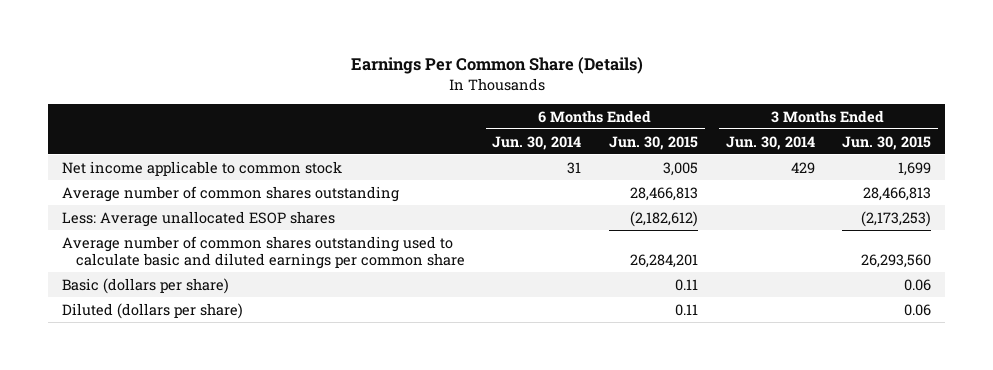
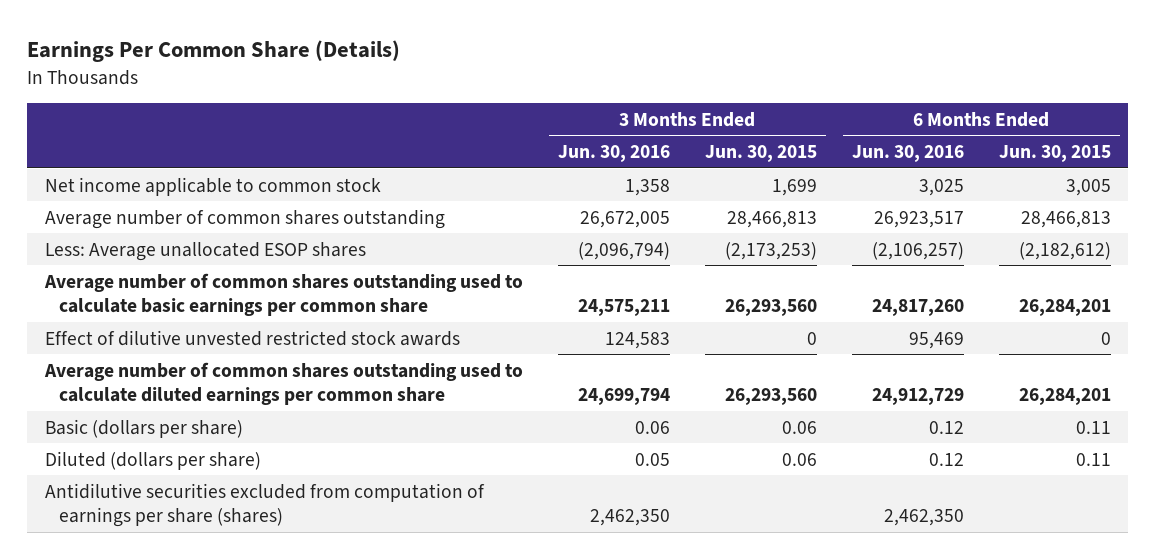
- | 6 Months Ended Jun. 30, 2014 | 6 Months Ended Jun. 30, 2015 | 3 Months Ended Jun. 30, 2014 | 3 Months Ended Jun. 30, 2015
+ | 3 Months Ended Jun. 30, 2016 | 3 Months Ended Jun. 30, 2015 | 6 Months Ended Jun. 30, 2016 | 6 Months Ended Jun. 30, 2015
- Average number of common shares outstanding used to calculate basic and diluted earnings per common share | | 26,284,201 | | 26,293,560
+ Average number of common shares outstanding used to calculate basic earnings per common share | 24,575,211 | 26,293,560 | 24,817,260 | 26,284,201
+ Effect of dilutive unvested restricted stock awards | 124,583 | 0 | 95,469 | 0
+ Average number of common shares outstanding used to calculate diluted earnings per common share | 24,699,794 | 26,293,560 | 24,912,729 | 26,284,201
+ Antidilutive securities excluded from computation of earnings per share (shares) | 2,462,350 | | 2,462,350 |

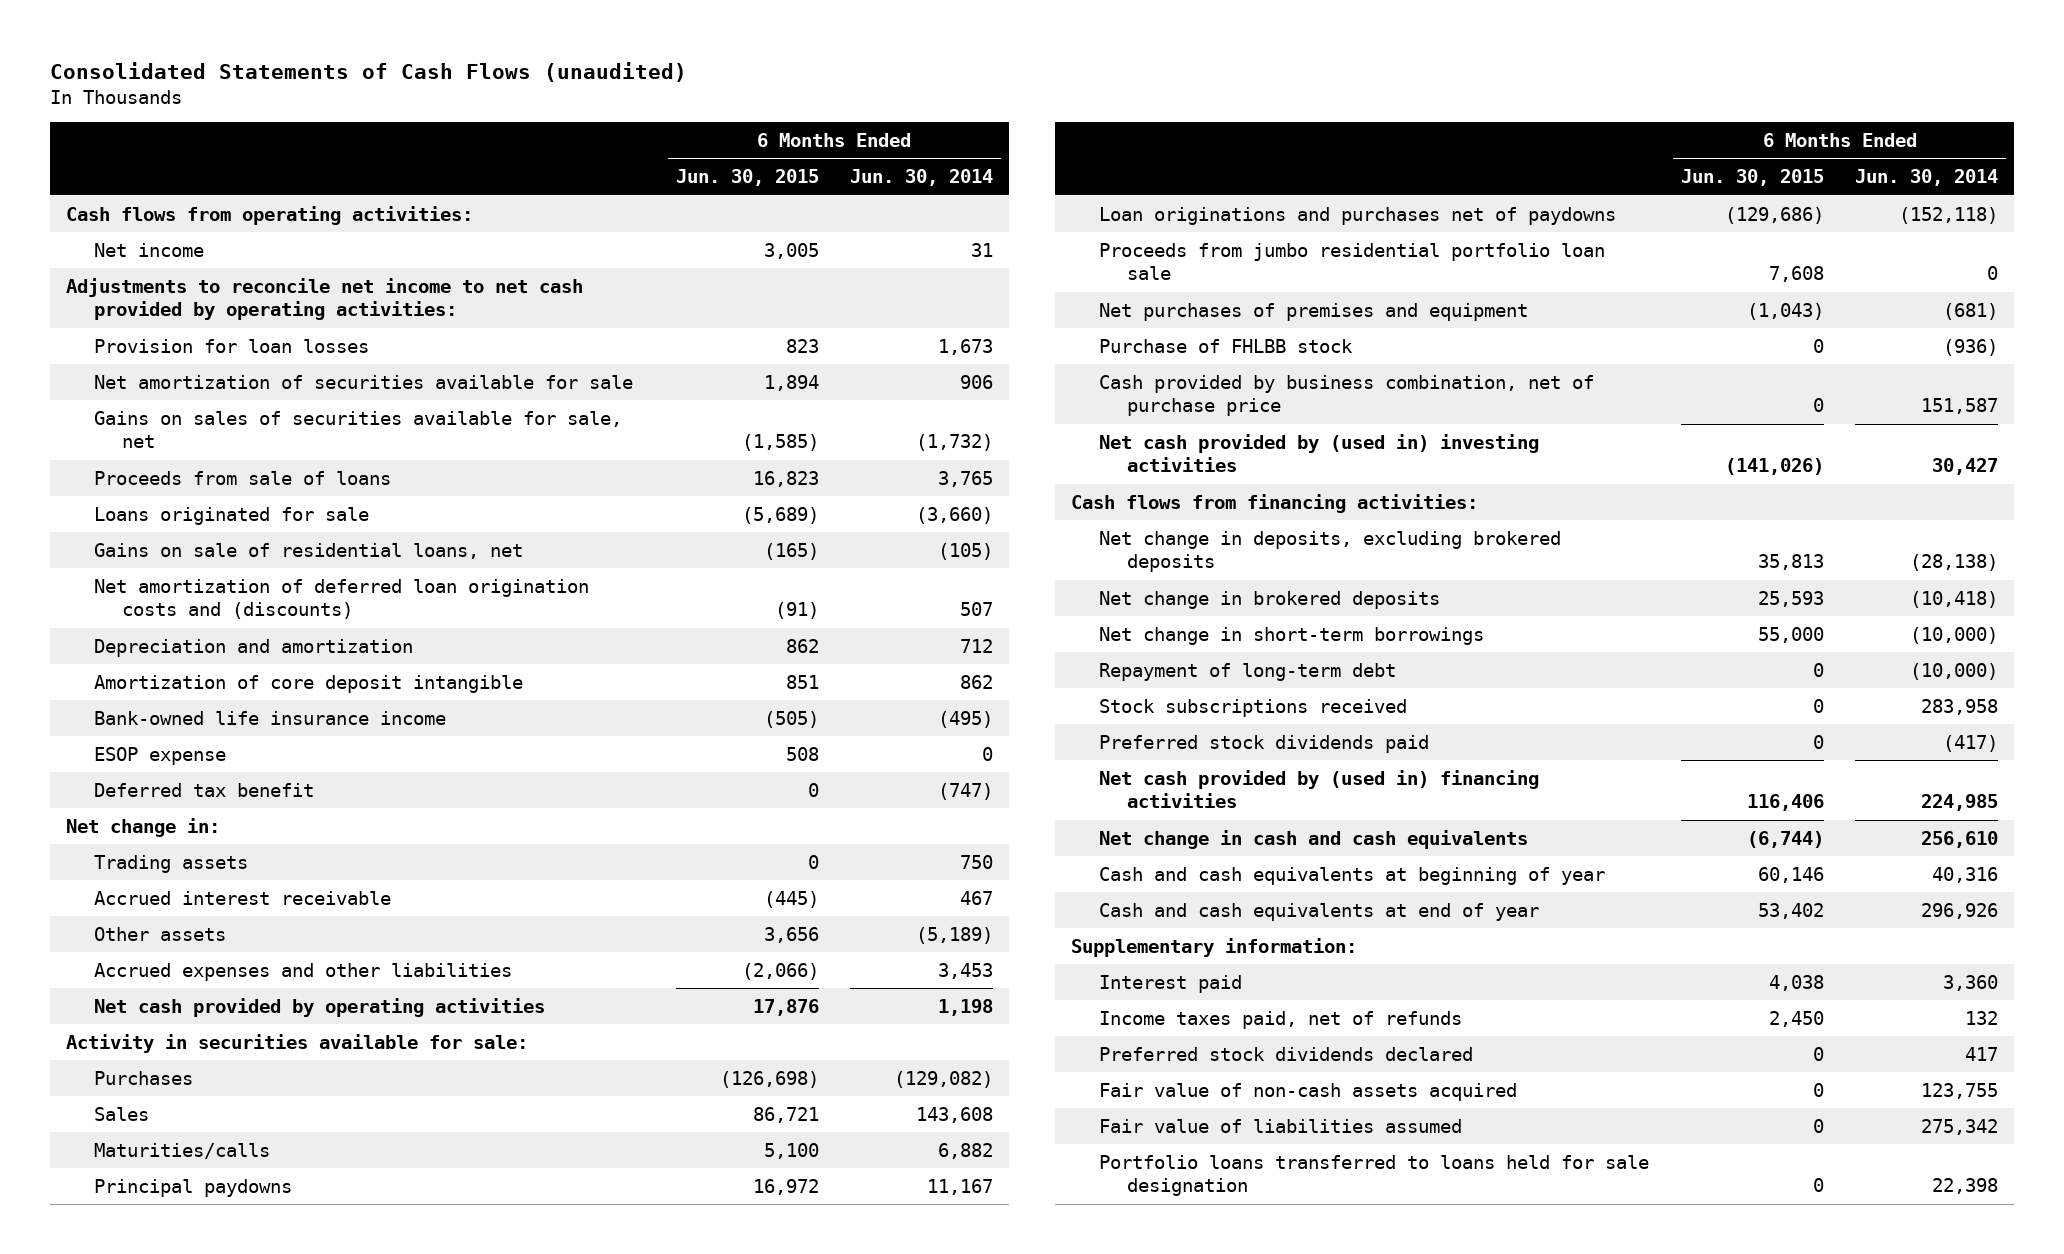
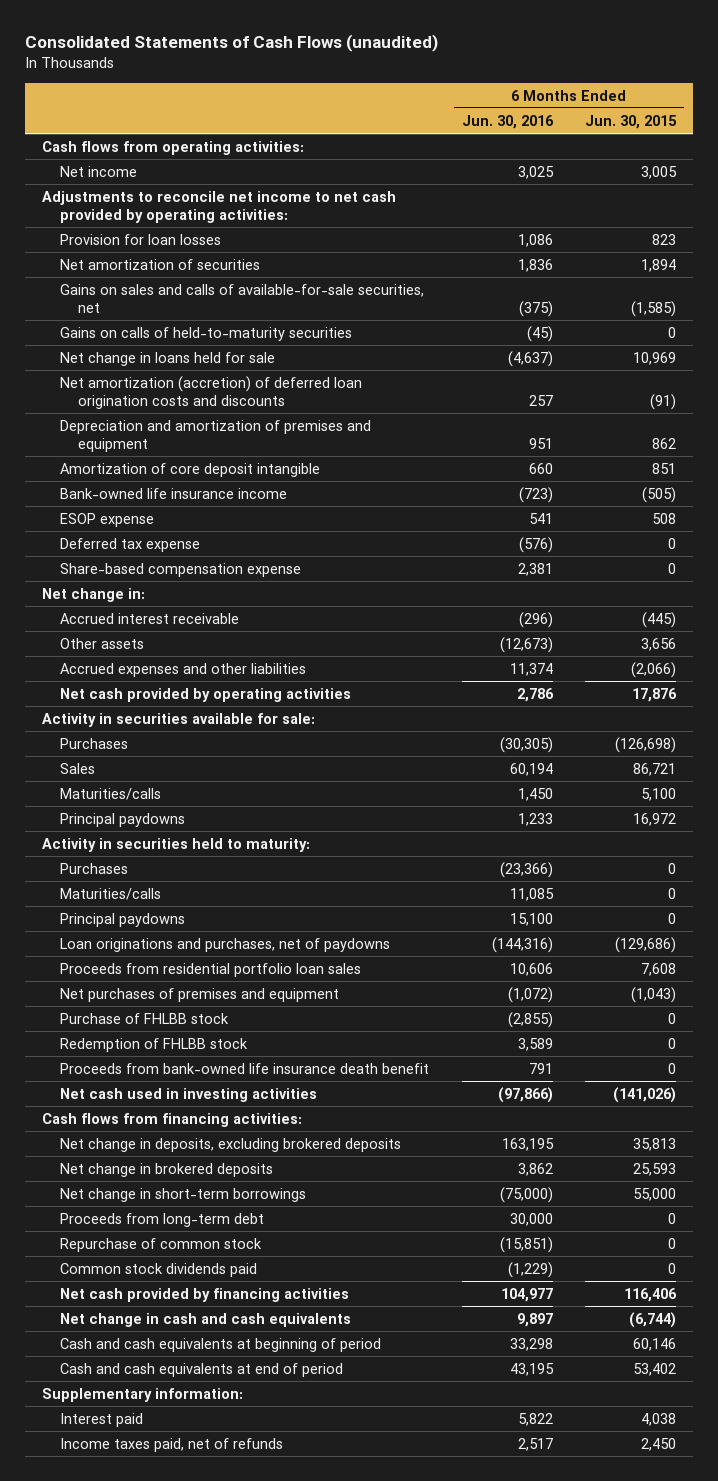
- | 6 Months Ended Jun. 30, 2015 | 6 Months Ended Jun. 30, 2014
+ | 6 Months Ended Jun. 30, 2016 | 6 Months Ended Jun. 30, 2015
- Net amortization of securities available for sale | 1,894 | 906
- Gains on sales of securities available for sale, net | (1,585) | (1,732)
- Proceeds from sale of loans | 16,823 | 3,765
- Loans originated for sale | (5,689) | (3,660)
- Gains on sale of residential loans, net | (165) | (105)
- Net amortization of deferred loan origination costs and (discounts) | (91) | 507
- Depreciation and amortization | 862 | 712
+ Net amortization of securities | 1,836 | 1,894
+ Gains on sales and calls of available-for-sale securities, net | (375) | (1,585)
+ Gains on calls of held-to-maturity securities | (45) | 0
+ Net change in loans held for sale | (4,637) | 10,969
+ Net amortization (accretion) of deferred loan origination costs and discounts | 257 | (91)
+ Depreciation and amortization of premises and equipment | 951 | 862
- Deferred tax benefit | 0 | (747)
+ Deferred tax expense | (576) | 0
+ Share-based compensation expense | 2,381 | 0
- Trading assets | 0 | 750
- Loan originations and purchases net of paydowns | (129,686) | (152,118)
- Proceeds from jumbo residential portfolio loan sale | 7,608 | 0
+ Activity in securities held to maturity:
+ Purchases | (23,366) | 0
+ Maturities/calls | 11,085 | 0
+ Principal paydowns | 15,100 | 0
+ Loan originations and purchases, net of paydowns | (144,316) | (129,686)
+ Proceeds from residential portfolio loan sales | 10,606 | 7,608
- Cash provided by business combination, net of purchase price | 0 | 151,587
- Net cash provided by (used in) investing activities | (141,026) | 30,427
+ Redemption of FHLBB stock | 3,589 | 0
+ Proceeds from bank-owned life insurance death benefit | 791 | 0
+ Net cash used in investing activities | (97,866) | (141,026)
- Repayment of long-term debt | 0 | (10,000)
- Stock subscriptions received | 0 | 283,958
- Preferred stock dividends paid | 0 | (417)
- Net cash provided by (used in) financing activities | 116,406 | 224,985
+ Proceeds from long-term debt | 30,000 | 0
+ Repurchase of common stock | (15,851) | 0
+ Common stock dividends paid | (1,229) | 0
+ Net cash provided by financing activities | 104,977 | 116,406
- Cash and cash equivalents at beginning of year | 60,146 | 40,316
- Cash and cash equivalents at end of year | 53,402 | 296,926
+ Cash and cash equivalents at beginning of period | 33,298 | 60,146
+ Cash and cash equivalents at end of period | 43,195 | 53,402
- Preferred stock dividends declared | 0 | 417
- Fair value of non-cash assets acquired | 0 | 123,755
- Fair value of liabilities assumed | 0 | 275,342
- Portfolio loans transferred to loans held for sale designation | 0 | 22,398

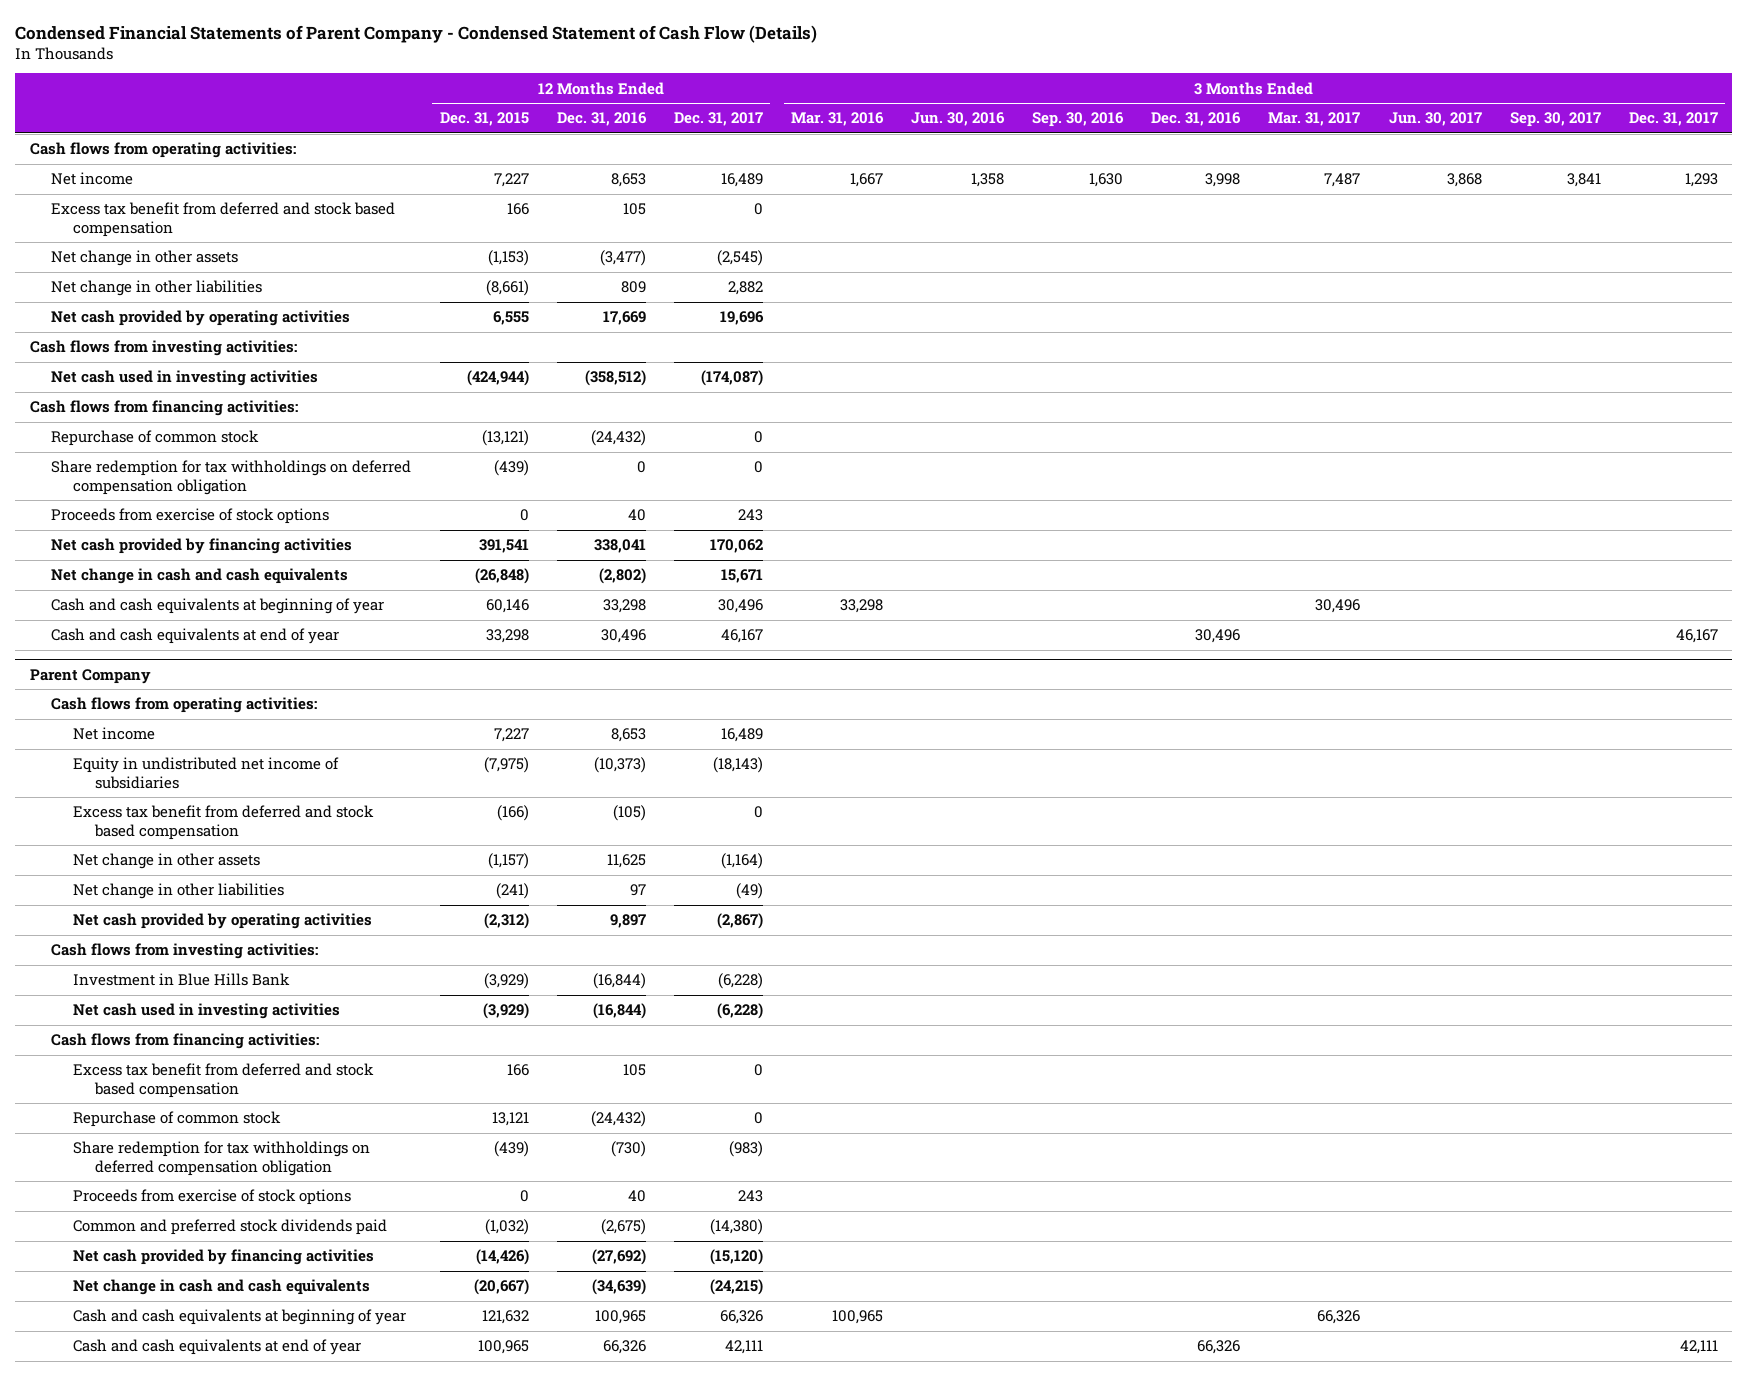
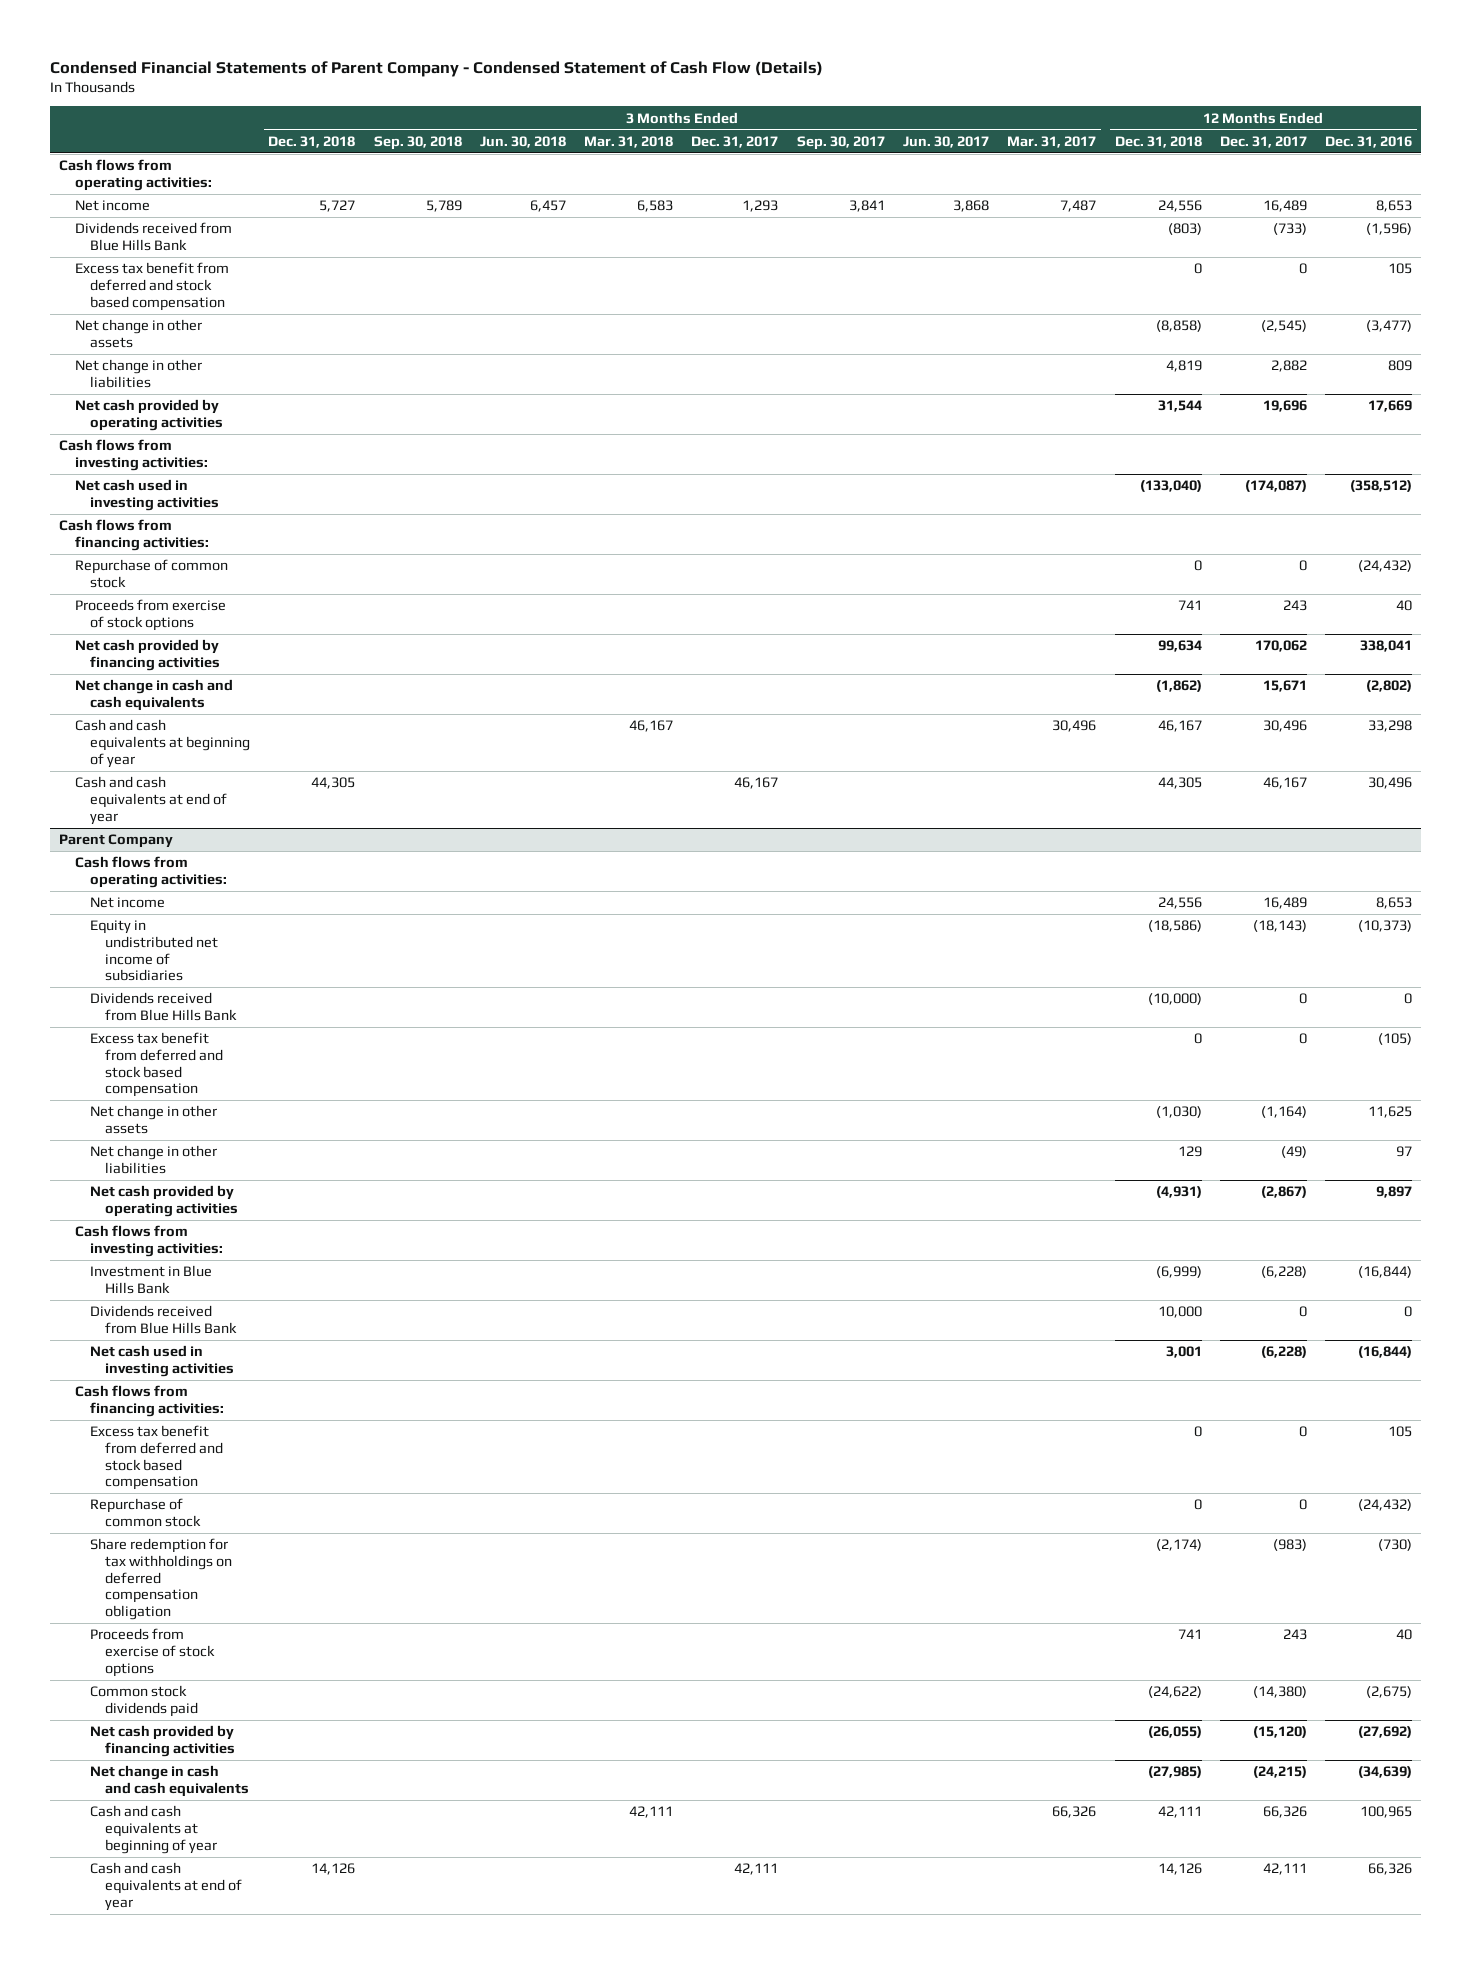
- | 12 Months Ended Dec. 31, 2015 | 12 Months Ended Dec. 31, 2016 | 12 Months Ended Dec. 31, 2017 | 3 Months Ended Mar. 31, 2016 | 3 Months Ended Jun. 30, 2016 | 3 Months Ended Sep. 30, 2016 | 3 Months Ended Dec. 31, 2016 | 3 Months Ended Mar. 31, 2017 | 3 Months Ended Jun. 30, 2017 | 3 Months Ended Sep. 30, 2017 | 3 Months Ended Dec. 31, 2017
+ | 3 Months Ended Dec. 31, 2018 | 3 Months Ended Sep. 30, 2018 | 3 Months Ended Jun. 30, 2018 | 3 Months Ended Mar. 31, 2018 | 3 Months Ended Dec. 31, 2017 | 3 Months Ended Sep. 30, 2017 | 3 Months Ended Jun. 30, 2017 | 3 Months Ended Mar. 31, 2017 | 12 Months Ended Dec. 31, 2018 | 12 Months Ended Dec. 31, 2017 | 12 Months Ended Dec. 31, 2016
+ Dividends received from Blue Hills Bank | | | | | | | | | (803) | (733) | (1,596)
- Share redemption for tax withholdings on deferred compensation obligation | (439) | 0 | 0 | | | | | | | |
@ Parent Company
+ Dividends received from Blue Hills Bank | | | | | | | | | (10,000) | 0 | 0
+ Dividends received from Blue Hills Bank | | | | | | | | | 10,000 | 0 | 0
- Common and preferred stock dividends paid | (1,032) | (2,675) | (14,380) | | | | | | | |
+ Common stock dividends paid | | | | | | | | | (24,622) | (14,380) | (2,675)

